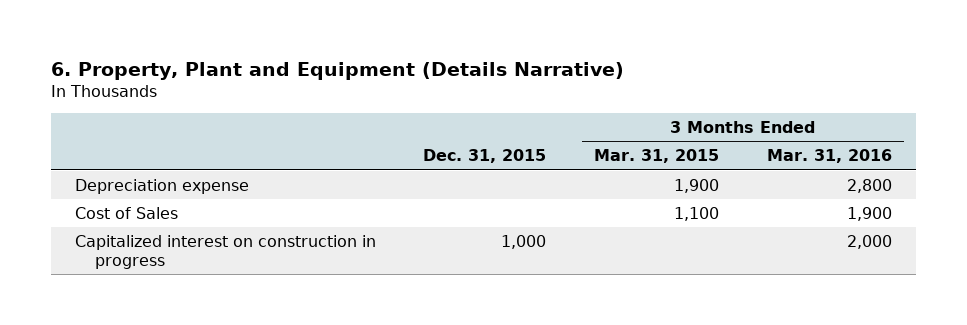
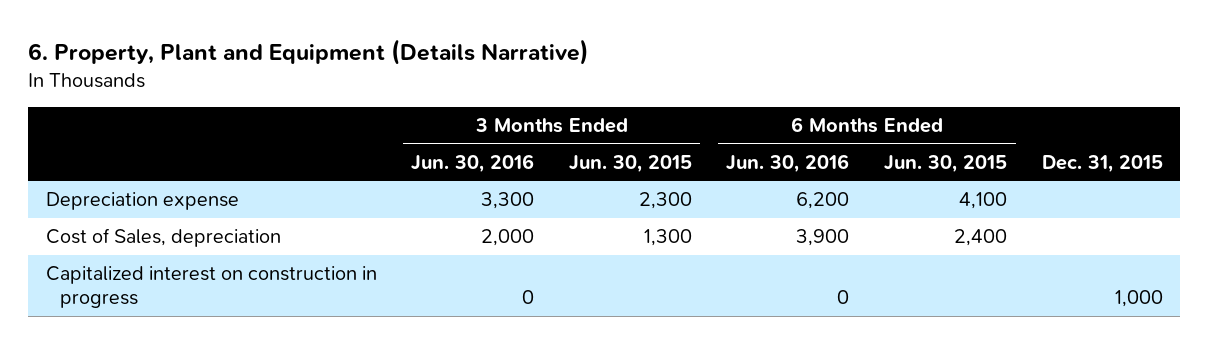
- | Dec. 31, 2015 | 3 Months Ended Mar. 31, 2015 | 3 Months Ended Mar. 31, 2016
+ | 3 Months Ended Jun. 30, 2016 | 3 Months Ended Jun. 30, 2015 | 6 Months Ended Jun. 30, 2016 | 6 Months Ended Jun. 30, 2015 | Dec. 31, 2015
- Cost of Sales | | 1,100 | 1,900
+ Cost of Sales, depreciation | 2,000 | 1,300 | 3,900 | 2,400 |

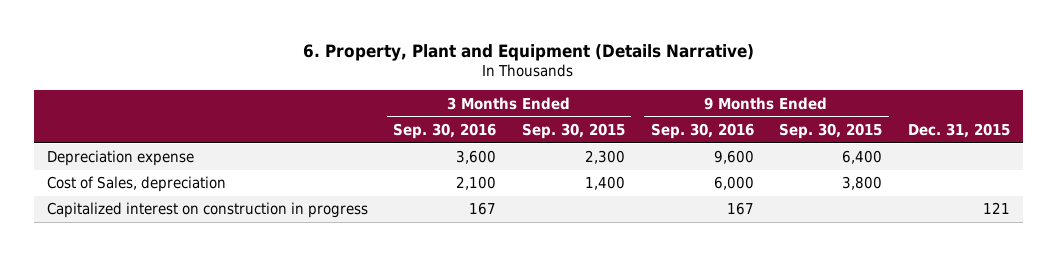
- | 3 Months Ended Jun. 30, 2016 | 3 Months Ended Jun. 30, 2015 | 6 Months Ended Jun. 30, 2016 | 6 Months Ended Jun. 30, 2015 | Dec. 31, 2015
+ | 3 Months Ended Sep. 30, 2016 | 3 Months Ended Sep. 30, 2015 | 9 Months Ended Sep. 30, 2016 | 9 Months Ended Sep. 30, 2015 | Dec. 31, 2015
- Capitalized interest on construction in progress | 0 | | 0 | | 1,000
+ Capitalized interest on construction in progress | 167 | | 167 | | 121

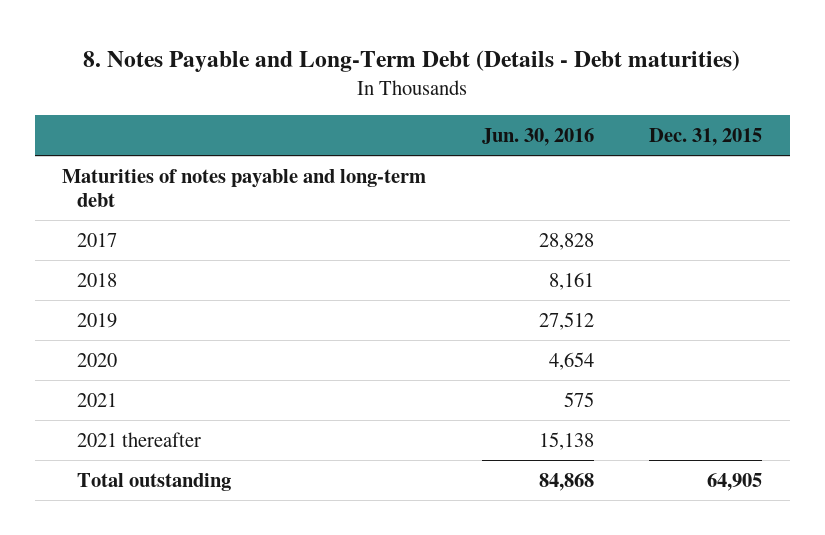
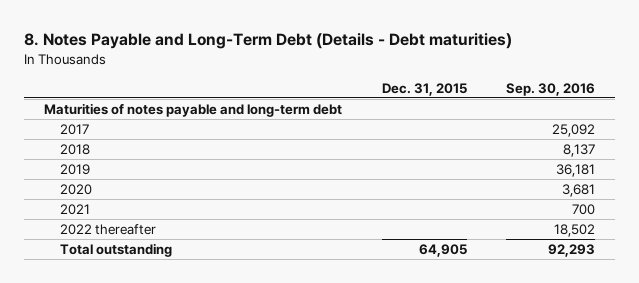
- | Jun. 30, 2016 | Dec. 31, 2015
+ | Dec. 31, 2015 | Sep. 30, 2016
- 2021 thereafter | 15,138 |
+ 2022 thereafter | | 18,502

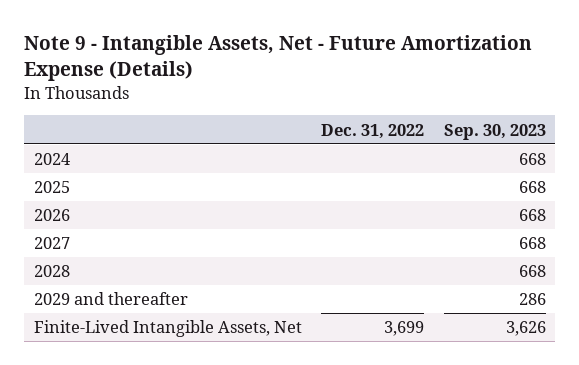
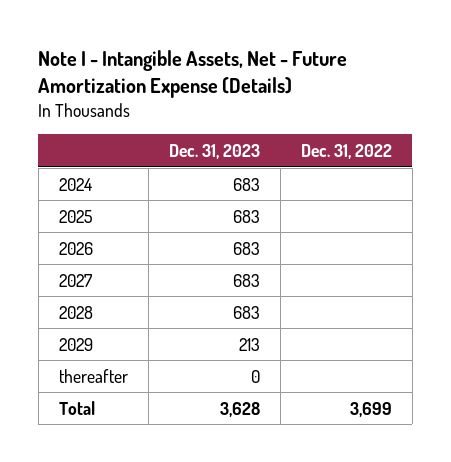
- Note 9 - Intangible Assets, Net - Future Amortization Expense (Details)
+ Note I - Intangible Assets, Net - Future Amortization Expense (Details)
- | Dec. 31, 2022 | Sep. 30, 2023
+ | Dec. 31, 2023 | Dec. 31, 2022
- 2029 and thereafter | | 286
- Finite-Lived Intangible Assets, Net | 3,699 | 3,626
+ 2029 | 213 |
+ thereafter | 0 |
+ Total | 3,628 | 3,699

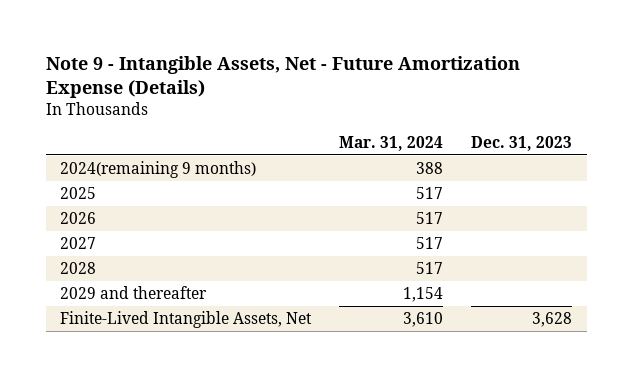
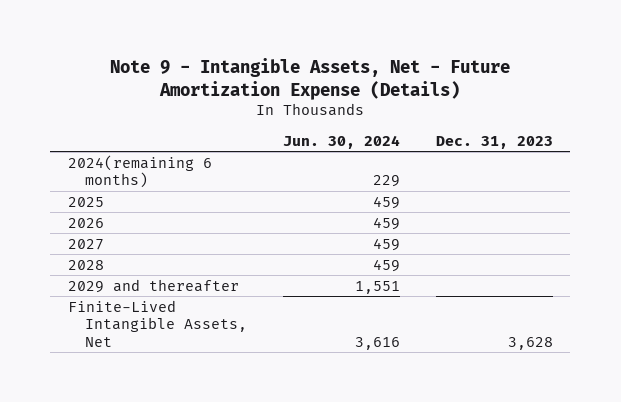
- | Mar. 31, 2024 | Dec. 31, 2023
+ | Jun. 30, 2024 | Dec. 31, 2023
- 2024(remaining 9 months) | 388 |
+ 2024(remaining 6 months) | 229 |

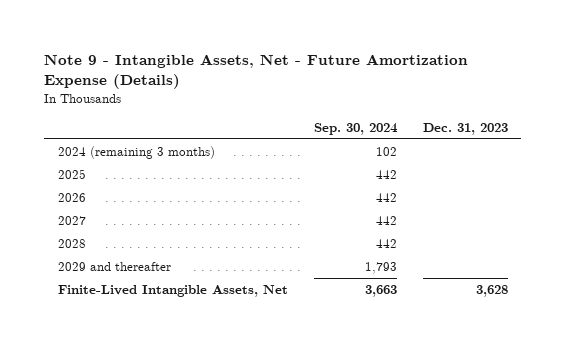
- | Jun. 30, 2024 | Dec. 31, 2023
+ | Sep. 30, 2024 | Dec. 31, 2023
- 2024(remaining 6 months) | 229 |
+ 2024 (remaining 3 months) | 102 |

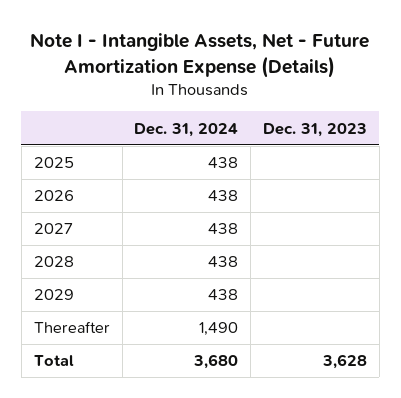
- Note 9 - Intangible Assets, Net - Future Amortization Expense (Details)
+ Note I - Intangible Assets, Net - Future Amortization Expense (Details)
- | Sep. 30, 2024 | Dec. 31, 2023
+ | Dec. 31, 2024 | Dec. 31, 2023
- 2024 (remaining 3 months) | 102 |
- 2029 and thereafter | 1,793 |
- Finite-Lived Intangible Assets, Net | 3,663 | 3,628
+ 2029 | 438 |
+ Thereafter | 1,490 |
+ Total | 3,680 | 3,628

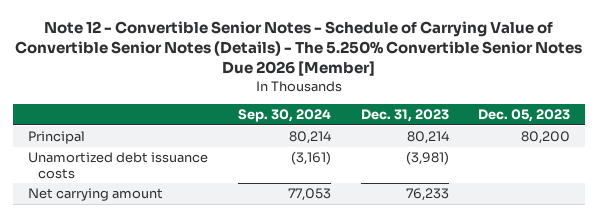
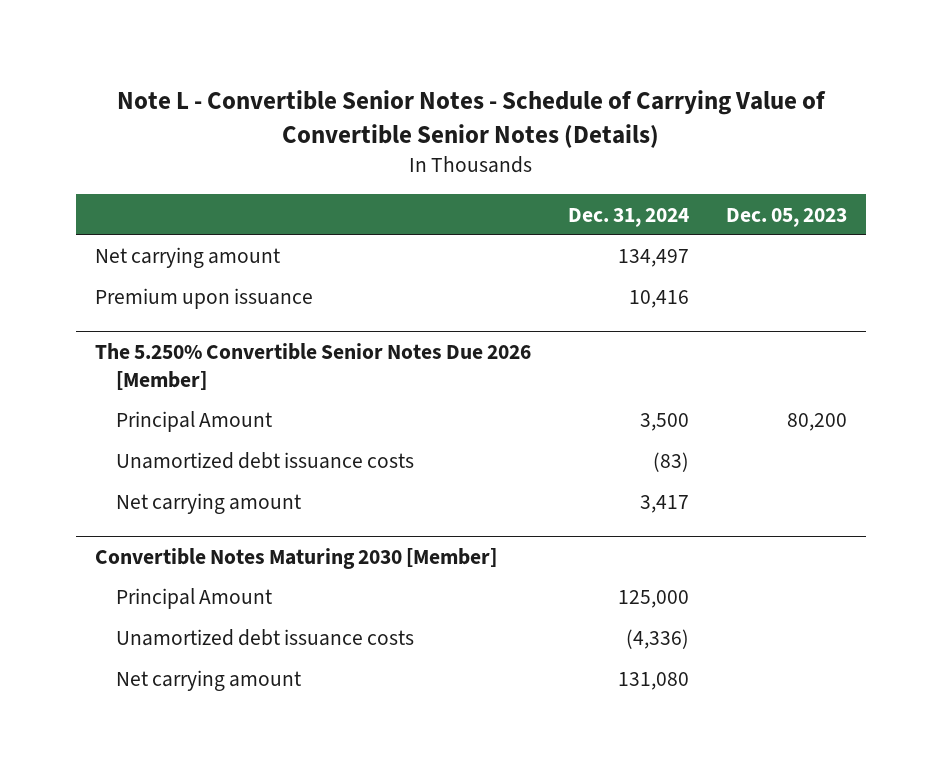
- Note 12 - Convertible Senior Notes - Schedule of Carrying Value of Convertible Senior Notes (Details) - The 5.250% Convertible Senior Notes Due 2026 [Member]
+ Note L - Convertible Senior Notes - Schedule of Carrying Value of Convertible Senior Notes (Details)
- | Sep. 30, 2024 | Dec. 31, 2023 | Dec. 05, 2023
+ | Dec. 31, 2024 | Dec. 05, 2023
- Principal | 80,214 | 80,214 | 80,200
- Unamortized debt issuance costs | (3,161) | (3,981) |
+ Premium upon issuance | 10,416 |
+ The 5.250% Convertible Senior Notes Due 2026 [Member]
+ Principal Amount | 3,500 | 80,200
+ Unamortized debt issuance costs | (83) |
+ Net carrying amount | 3,417 |
+ Convertible Notes Maturing 2030 [Member]
+ Principal Amount | 125,000 |
+ Unamortized debt issuance costs | (4,336) |
+ Net carrying amount | 131,080 |

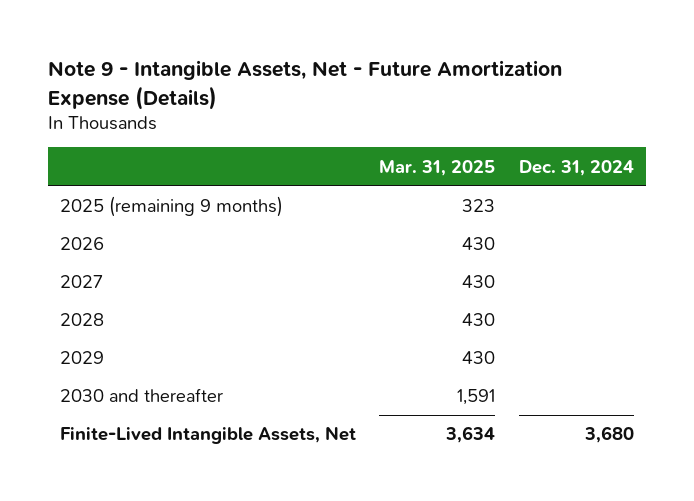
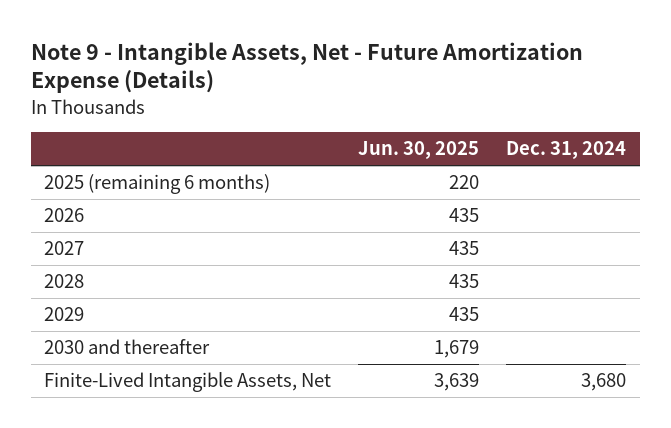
- | Mar. 31, 2025 | Dec. 31, 2024
+ | Jun. 30, 2025 | Dec. 31, 2024
- 2025 (remaining 9 months) | 323 |
+ 2025 (remaining 6 months) | 220 |

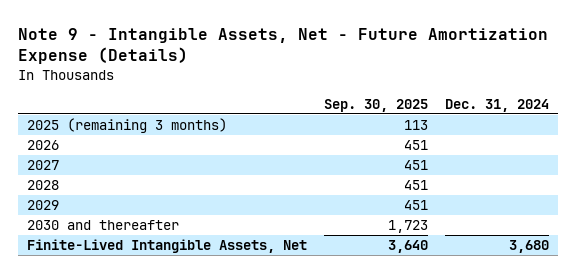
- | Jun. 30, 2025 | Dec. 31, 2024
+ | Sep. 30, 2025 | Dec. 31, 2024
- 2025 (remaining 6 months) | 220 |
+ 2025 (remaining 3 months) | 113 |

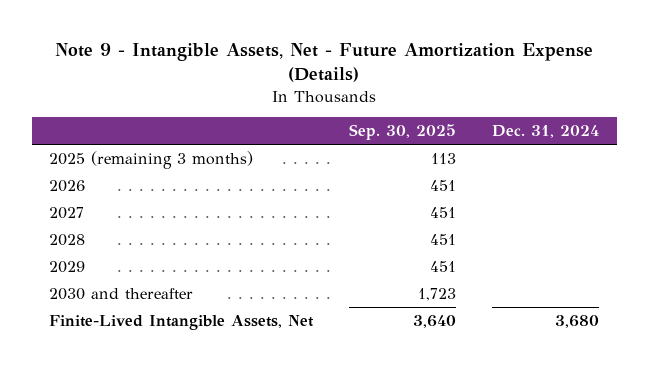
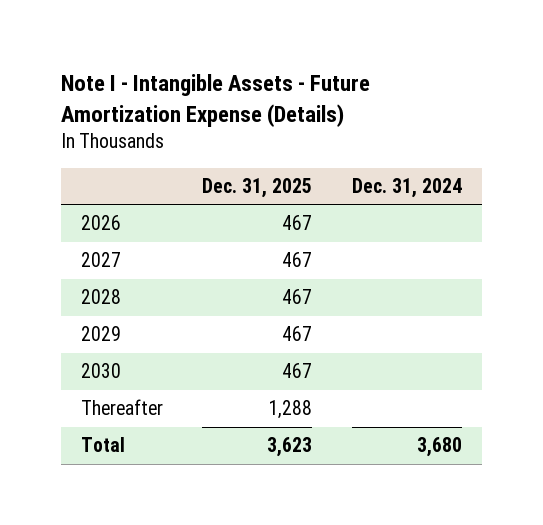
- Note 9 - Intangible Assets, Net - Future Amortization Expense (Details)
+ Note I - Intangible Assets - Future Amortization Expense (Details)
- | Sep. 30, 2025 | Dec. 31, 2024
+ | Dec. 31, 2025 | Dec. 31, 2024
- 2025 (remaining 3 months) | 113 |
- 2030 and thereafter | 1,723 |
- Finite-Lived Intangible Assets, Net | 3,640 | 3,680
+ 2030 | 467 |
+ Thereafter | 1,288 |
+ Total | 3,623 | 3,680

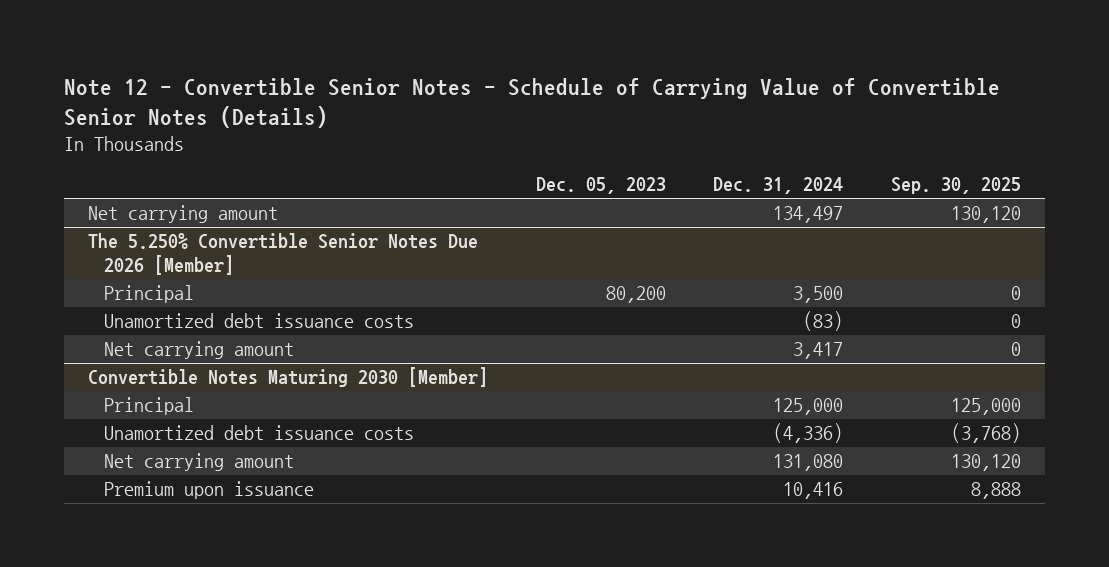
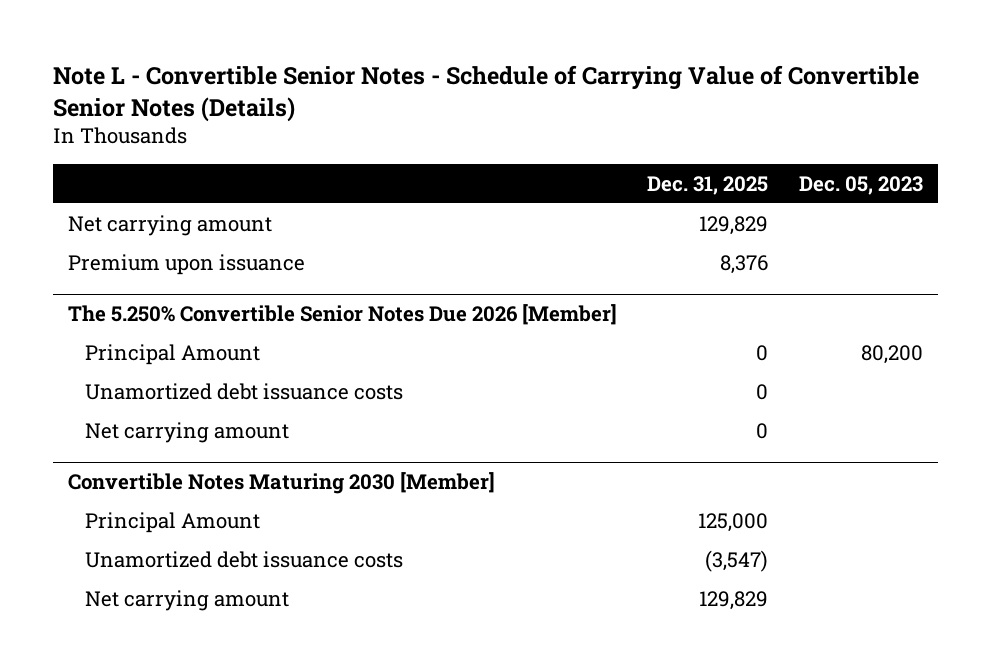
- Note 12 - Convertible Senior Notes - Schedule of Carrying Value of Convertible Senior Notes (Details)
+ Note L - Convertible Senior Notes - Schedule of Carrying Value of Convertible Senior Notes (Details)
- | Dec. 05, 2023 | Dec. 31, 2024 | Sep. 30, 2025
+ | Dec. 31, 2025 | Dec. 05, 2023
+ Premium upon issuance | 8,376 |
@ The 5.250% Convertible Senior Notes Due 2026 [Member]
- Principal | 80,200 | 3,500 | 0
+ Principal Amount | 0 | 80,200
@ Convertible Notes Maturing 2030 [Member]
- Principal | | 125,000 | 125,000
+ Principal Amount | 125,000 |
- Premium upon issuance | | 10,416 | 8,888

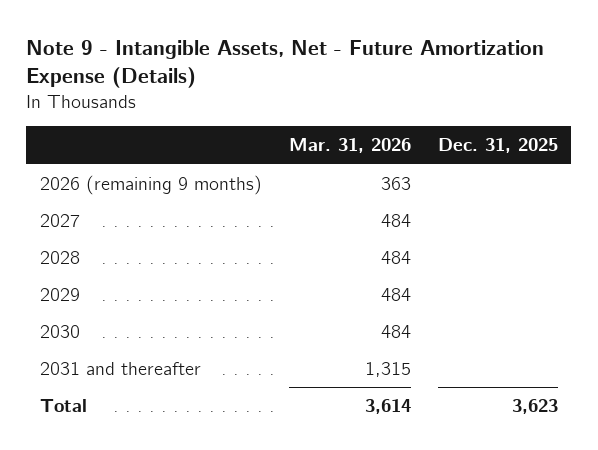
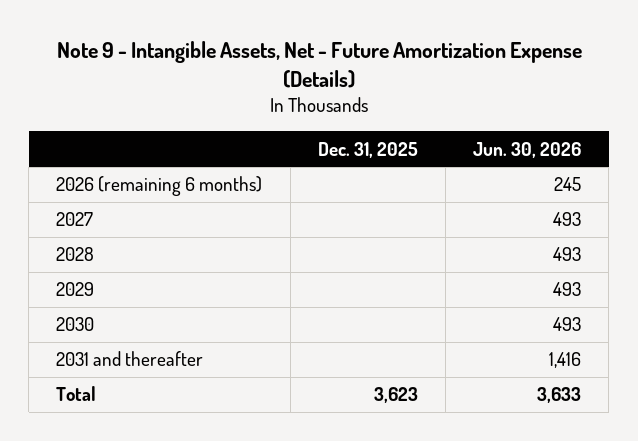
- | Mar. 31, 2026 | Dec. 31, 2025
+ | Dec. 31, 2025 | Jun. 30, 2026
- 2026 (remaining 9 months) | 363 |
+ 2026 (remaining 6 months) | | 245

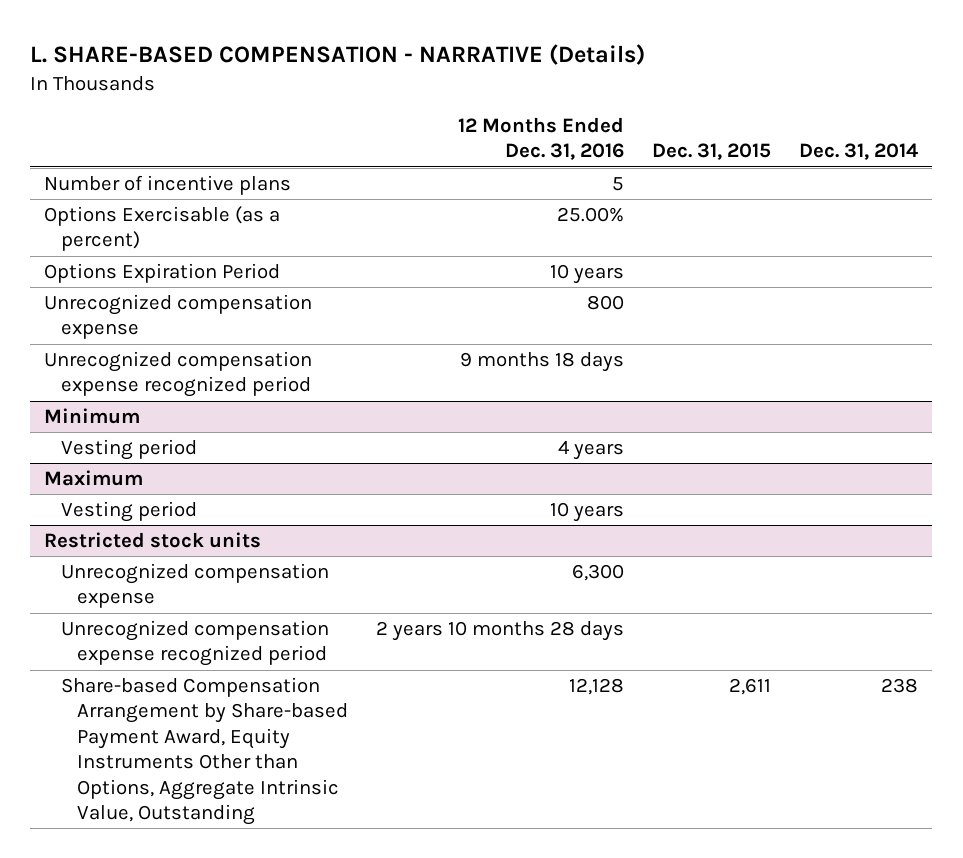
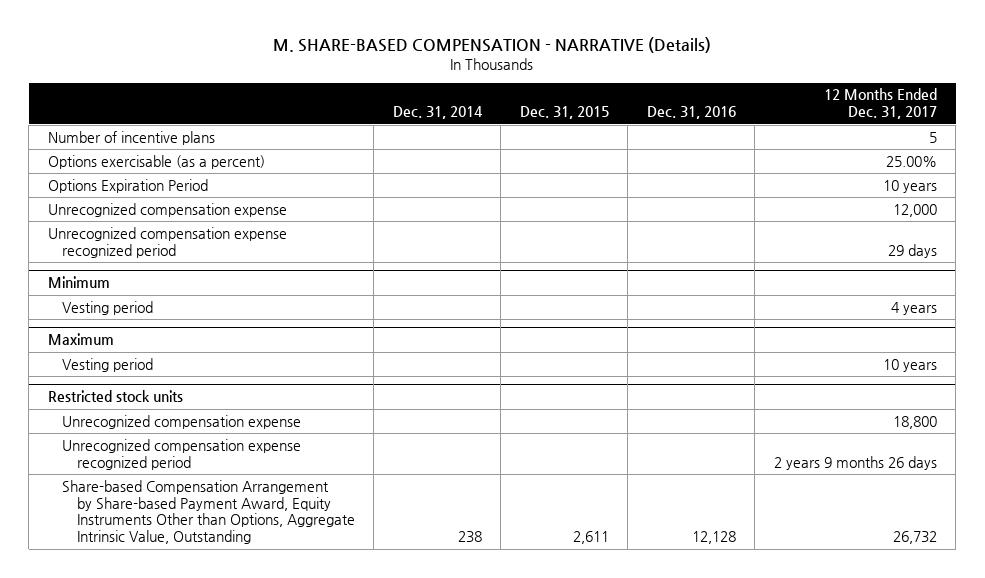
- L. SHARE-BASED COMPENSATION - NARRATIVE (Details)
+ M. SHARE-BASED COMPENSATION - NARRATIVE (Details)
- | 12 Months Ended Dec. 31, 2016 | Dec. 31, 2015 | Dec. 31, 2014
+ | Dec. 31, 2014 | Dec. 31, 2015 | Dec. 31, 2016 | 12 Months Ended Dec. 31, 2017
- Options Exercisable (as a percent) | 25.00% | |
+ Options exercisable (as a percent) | | | | 25.00%

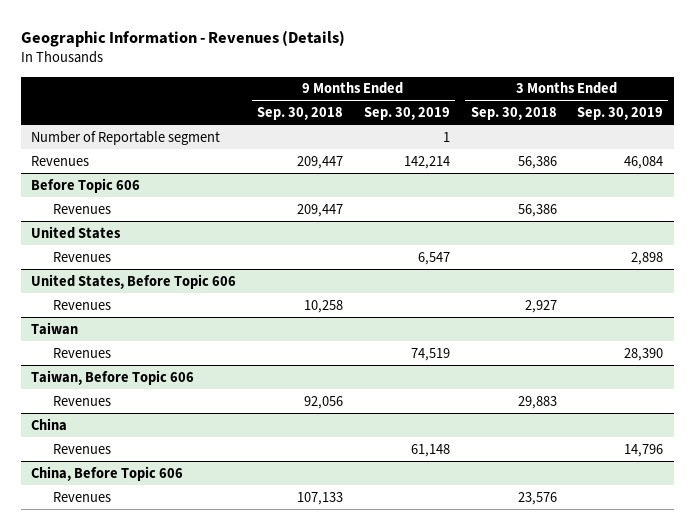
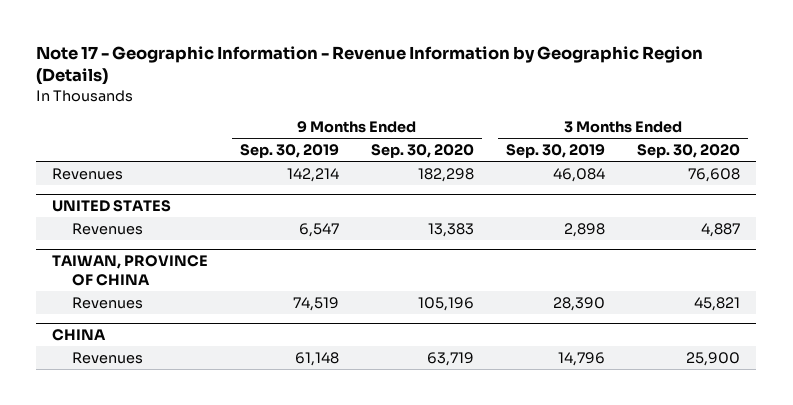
- Geographic Information - Revenues (Details)
+ Note 17 - Geographic Information - Revenue Information by Geographic Region (Details)
- | 9 Months Ended Sep. 30, 2018 | 9 Months Ended Sep. 30, 2019 | 3 Months Ended Sep. 30, 2018 | 3 Months Ended Sep. 30, 2019
+ | 9 Months Ended Sep. 30, 2019 | 9 Months Ended Sep. 30, 2020 | 3 Months Ended Sep. 30, 2019 | 3 Months Ended Sep. 30, 2020
- Number of Reportable segment | | 1 | |
- Before Topic 606
- Revenues | 209,447 | | 56,386 |
- United States
+ UNITED STATES
- United States, Before Topic 606
- Revenues | 10,258 | | 2,927 |
- Taiwan
+ TAIWAN, PROVINCE OF CHINA
- Taiwan, Before Topic 606
- Revenues | 92,056 | | 29,883 |
- China
+ CHINA
- China, Before Topic 606
- Revenues | 107,133 | | 23,576 |

